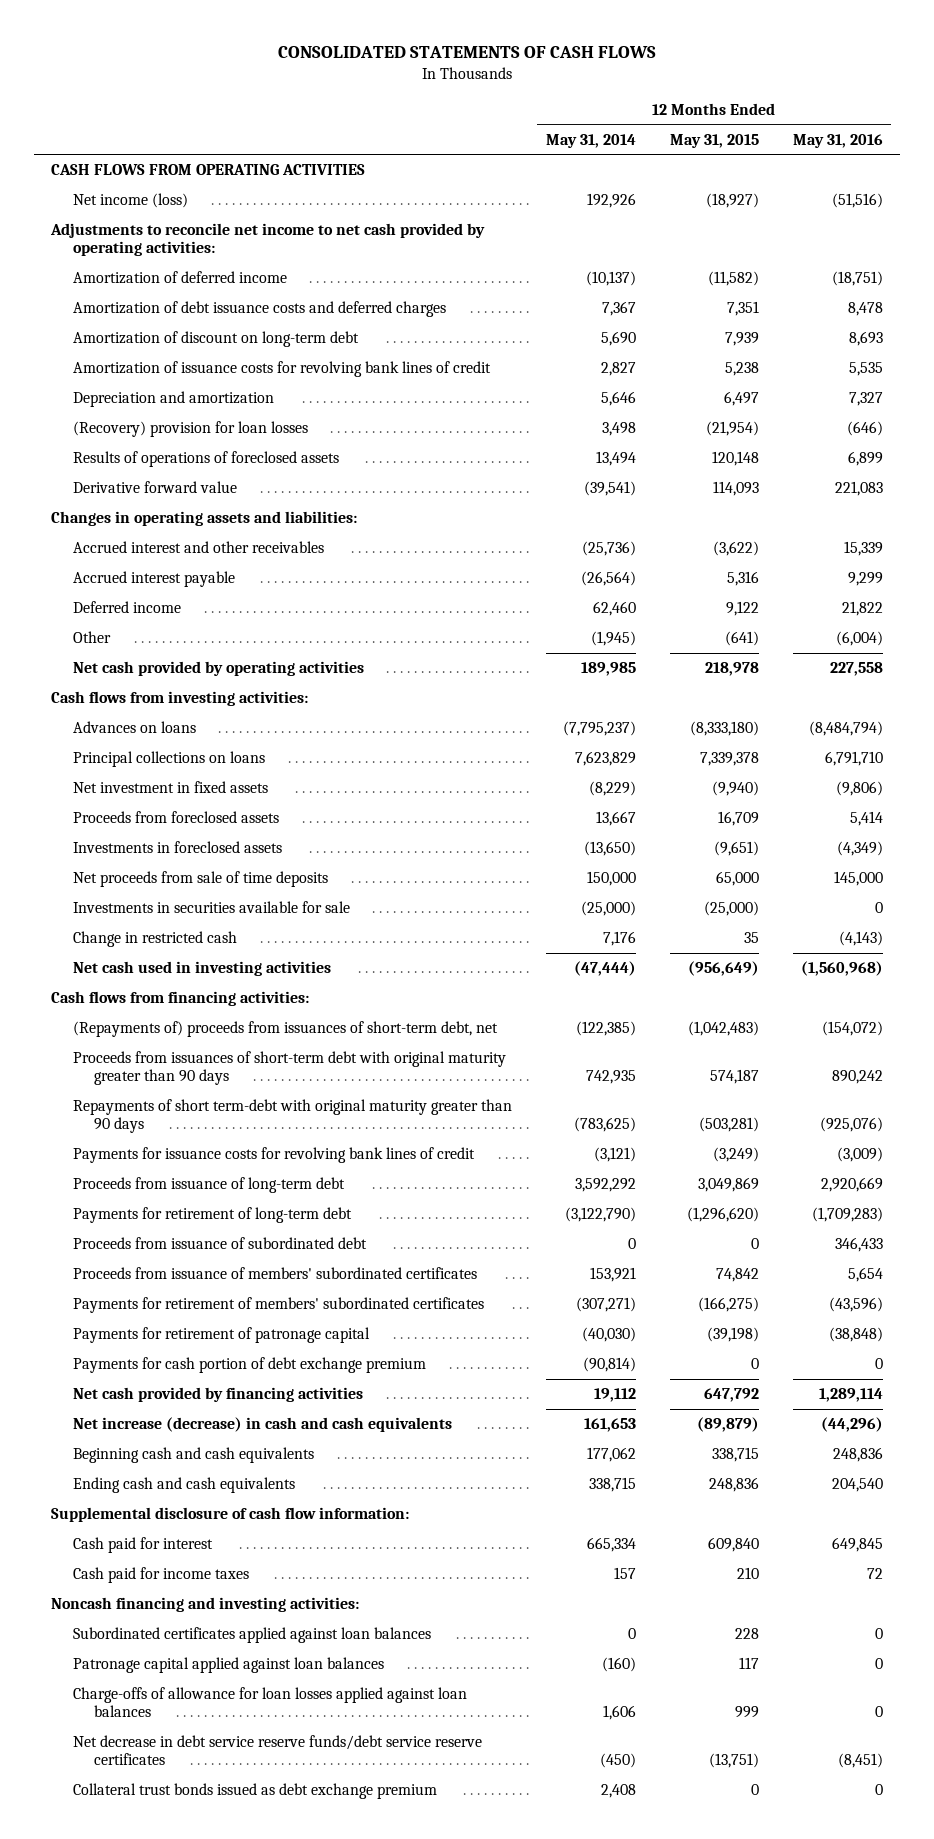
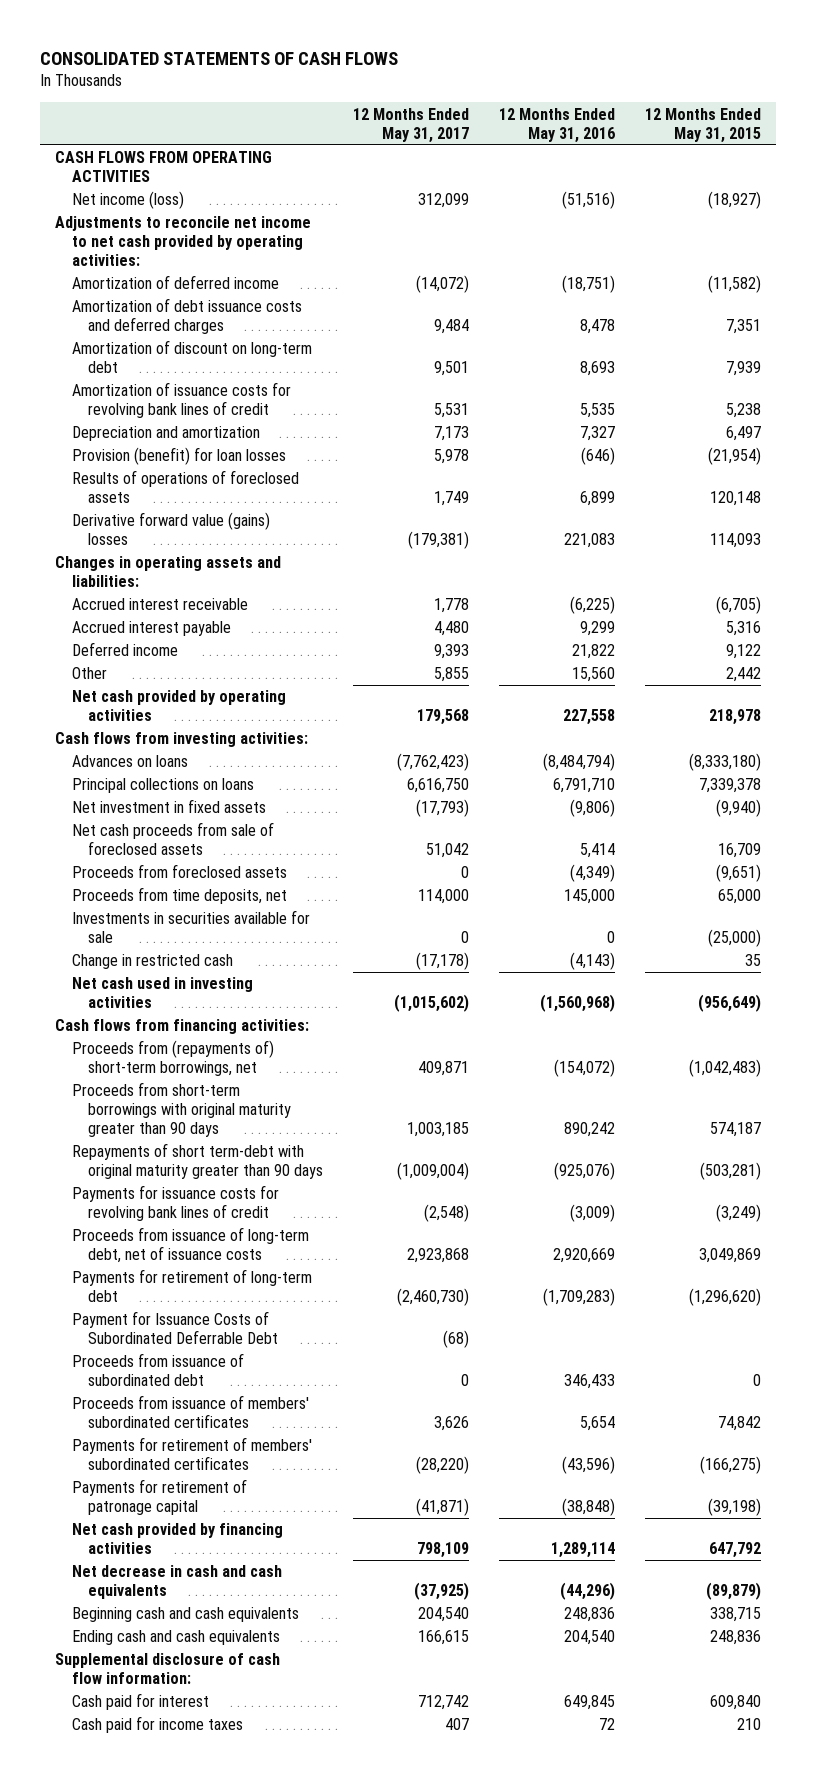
- | 12 Months Ended May 31, 2014 | 12 Months Ended May 31, 2015 | 12 Months Ended May 31, 2016
+ | 12 Months Ended May 31, 2017 | 12 Months Ended May 31, 2016 | 12 Months Ended May 31, 2015
- (Recovery) provision for loan losses | 3,498 | (21,954) | (646)
+ Provision (benefit) for loan losses | 5,978 | (646) | (21,954)
- Derivative forward value | (39,541) | 114,093 | 221,083
+ Derivative forward value (gains) losses | (179,381) | 221,083 | 114,093
- Accrued interest and other receivables | (25,736) | (3,622) | 15,339
+ Accrued interest receivable | 1,778 | (6,225) | (6,705)
- Other | (1,945) | (641) | (6,004)
+ Other | 5,855 | 15,560 | 2,442
- Proceeds from foreclosed assets | 13,667 | 16,709 | 5,414
- Investments in foreclosed assets | (13,650) | (9,651) | (4,349)
- Net proceeds from sale of time deposits | 150,000 | 65,000 | 145,000
+ Net cash proceeds from sale of foreclosed assets | 51,042 | 5,414 | 16,709
+ Proceeds from foreclosed assets | 0 | (4,349) | (9,651)
+ Proceeds from time deposits, net | 114,000 | 145,000 | 65,000
- (Repayments of) proceeds from issuances of short-term debt, net | (122,385) | (1,042,483) | (154,072)
- Proceeds from issuances of short-term debt with original maturity greater than 90 days | 742,935 | 574,187 | 890,242
+ Proceeds from (repayments of) short-term borrowings, net | 409,871 | (154,072) | (1,042,483)
+ Proceeds from short-term borrowings with original maturity greater than 90 days | 1,003,185 | 890,242 | 574,187
- Proceeds from issuance of long-term debt | 3,592,292 | 3,049,869 | 2,920,669
+ Proceeds from issuance of long-term debt, net of issuance costs | 2,923,868 | 2,920,669 | 3,049,869
+ Payment for Issuance Costs of Subordinated Deferrable Debt | (68) | |
- Payments for cash portion of debt exchange premium | (90,814) | 0 | 0
- Net increase (decrease) in cash and cash equivalents | 161,653 | (89,879) | (44,296)
+ Net decrease in cash and cash equivalents | (37,925) | (44,296) | (89,879)
- Noncash financing and investing activities:
- Subordinated certificates applied against loan balances | 0 | 228 | 0
- Patronage capital applied against loan balances | (160) | 117 | 0
- Charge-offs of allowance for loan losses applied against loan balances | 1,606 | 999 | 0
- Net decrease in debt service reserve funds/debt service reserve certificates | (450) | (13,751) | (8,451)
- Collateral trust bonds issued as debt exchange premium | 2,408 | 0 | 0

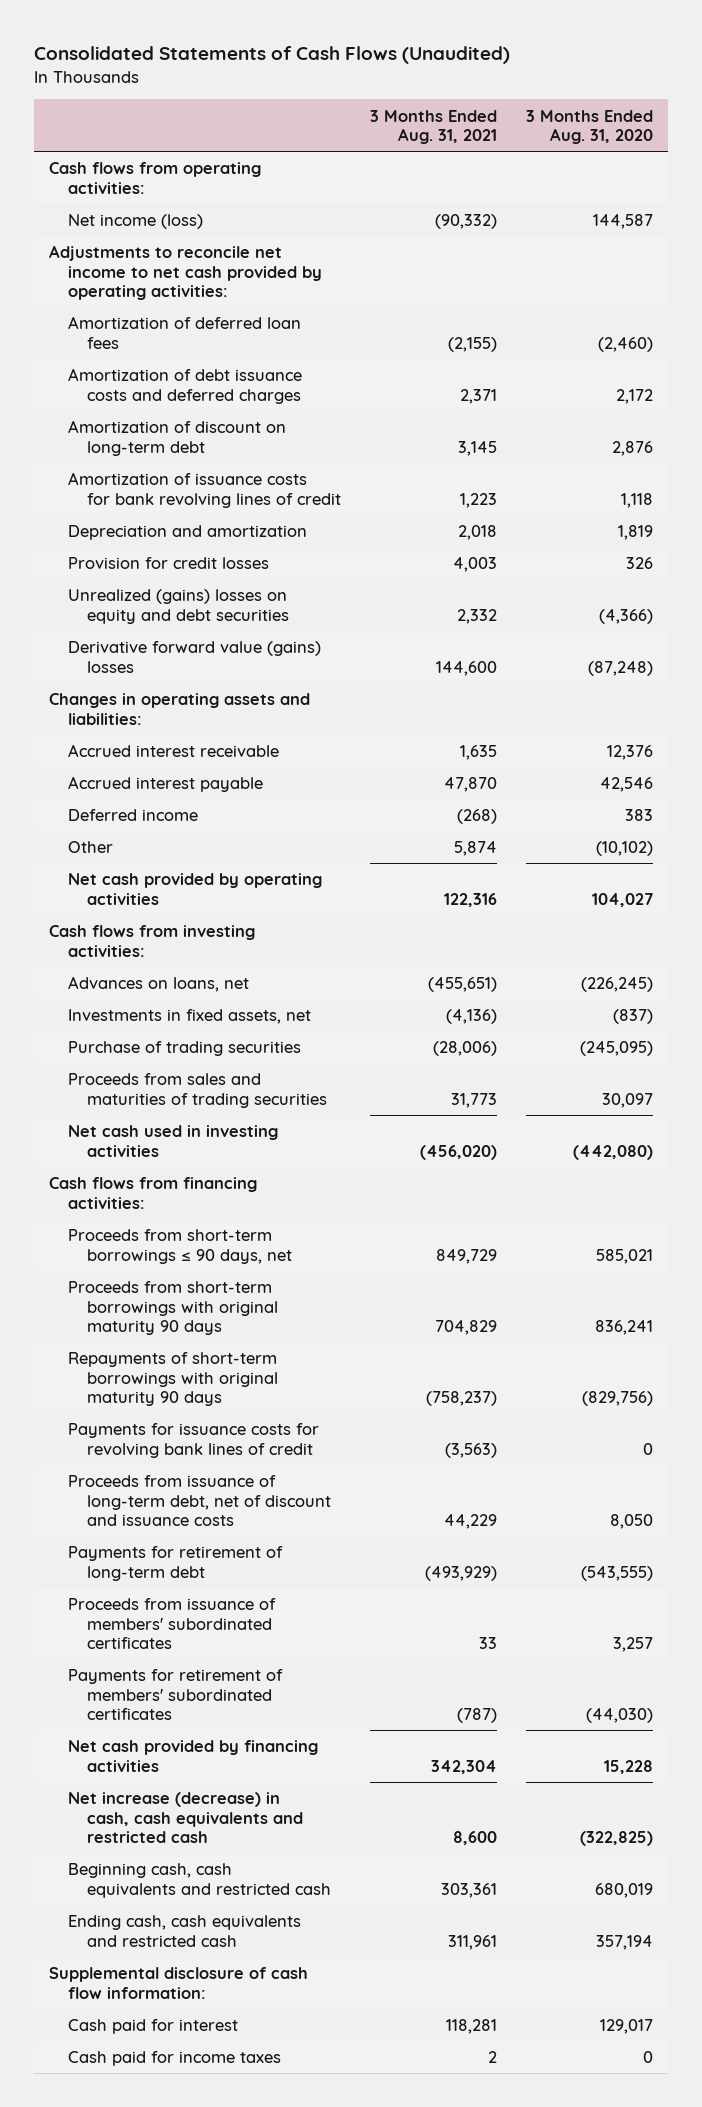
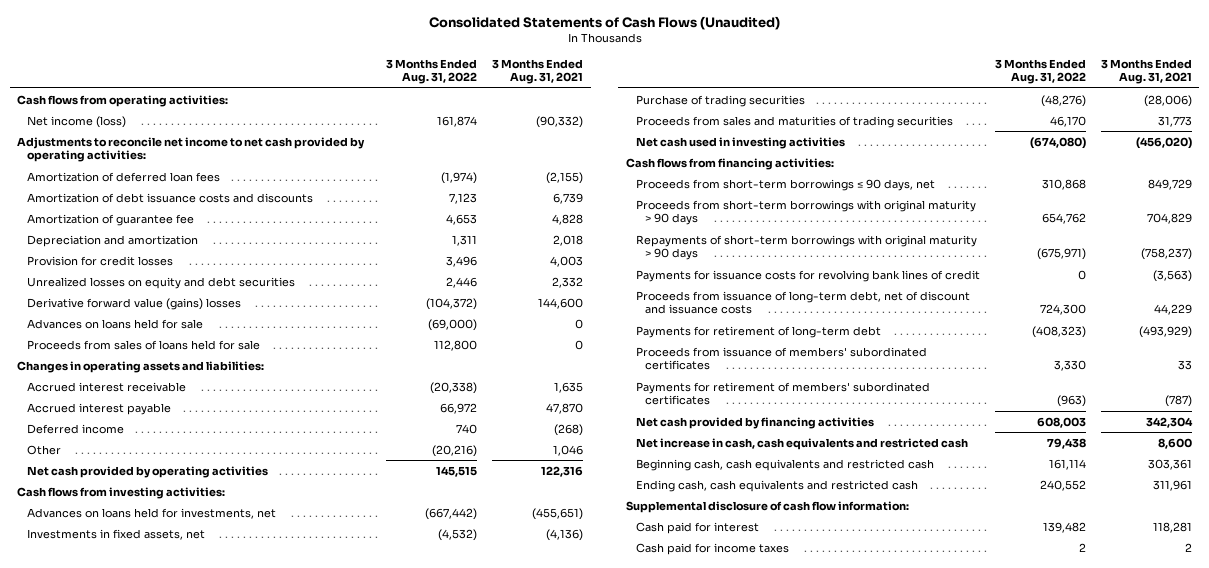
- | 3 Months Ended Aug. 31, 2021 | 3 Months Ended Aug. 31, 2020
+ | 3 Months Ended Aug. 31, 2022 | 3 Months Ended Aug. 31, 2021
- Amortization of debt issuance costs and deferred charges | 2,371 | 2,172
- Amortization of discount on long-term debt | 3,145 | 2,876
- Amortization of issuance costs for bank revolving lines of credit | 1,223 | 1,118
+ Amortization of debt issuance costs and discounts | 7,123 | 6,739
+ Amortization of guarantee fee | 4,653 | 4,828
- Unrealized (gains) losses on equity and debt securities | 2,332 | (4,366)
+ Unrealized losses on equity and debt securities | 2,446 | 2,332
+ Advances on loans held for sale | (69,000) | 0
+ Proceeds from sales of loans held for sale | 112,800 | 0
- Other | 5,874 | (10,102)
+ Other | (20,216) | 1,046
- Advances on loans, net | (455,651) | (226,245)
+ Advances on loans held for investments, net | (667,442) | (455,651)
- Proceeds from short-term borrowings with original maturity 90 days | 704,829 | 836,241
- Repayments of short-term borrowings with original maturity 90 days | (758,237) | (829,756)
+ Proceeds from short-term borrowings with original maturity > 90 days | 654,762 | 704,829
+ Repayments of short-term borrowings with original maturity > 90 days | (675,971) | (758,237)
- Net increase (decrease) in cash, cash equivalents and restricted cash | 8,600 | (322,825)
+ Net increase in cash, cash equivalents and restricted cash | 79,438 | 8,600

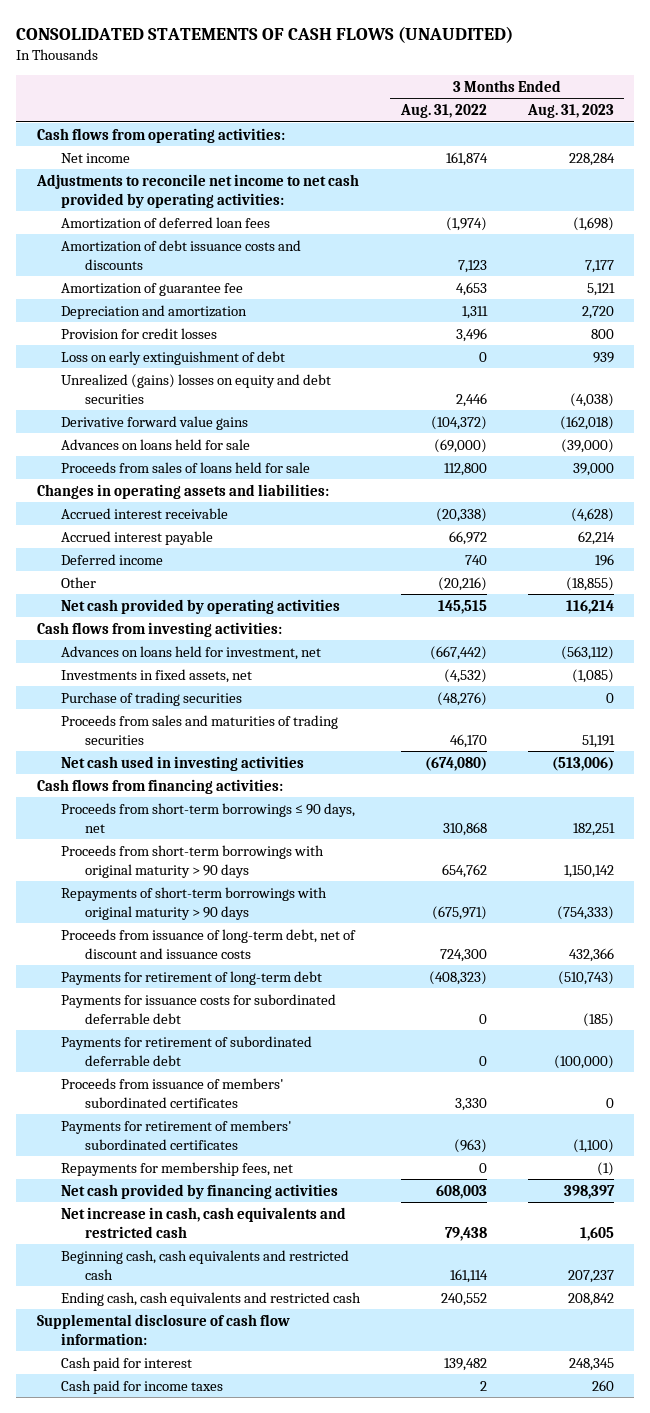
- Consolidated Statements of Cash Flows (Unaudited)
+ CONSOLIDATED STATEMENTS OF CASH FLOWS (UNAUDITED)
- | 3 Months Ended Aug. 31, 2022 | 3 Months Ended Aug. 31, 2021
+ | 3 Months Ended Aug. 31, 2022 | 3 Months Ended Aug. 31, 2023
- Net income (loss) | 161,874 | (90,332)
+ Net income | 161,874 | 228,284
- Unrealized losses on equity and debt securities | 2,446 | 2,332
- Derivative forward value (gains) losses | (104,372) | 144,600
+ Loss on early extinguishment of debt | 0 | 939
+ Unrealized (gains) losses on equity and debt securities | 2,446 | (4,038)
+ Derivative forward value gains | (104,372) | (162,018)
- Advances on loans held for investments, net | (667,442) | (455,651)
+ Advances on loans held for investment, net | (667,442) | (563,112)
- Payments for issuance costs for revolving bank lines of credit | 0 | (3,563)
+ Payments for issuance costs for subordinated deferrable debt | 0 | (185)
+ Payments for retirement of subordinated deferrable debt | 0 | (100,000)
+ Repayments for membership fees, net | 0 | (1)

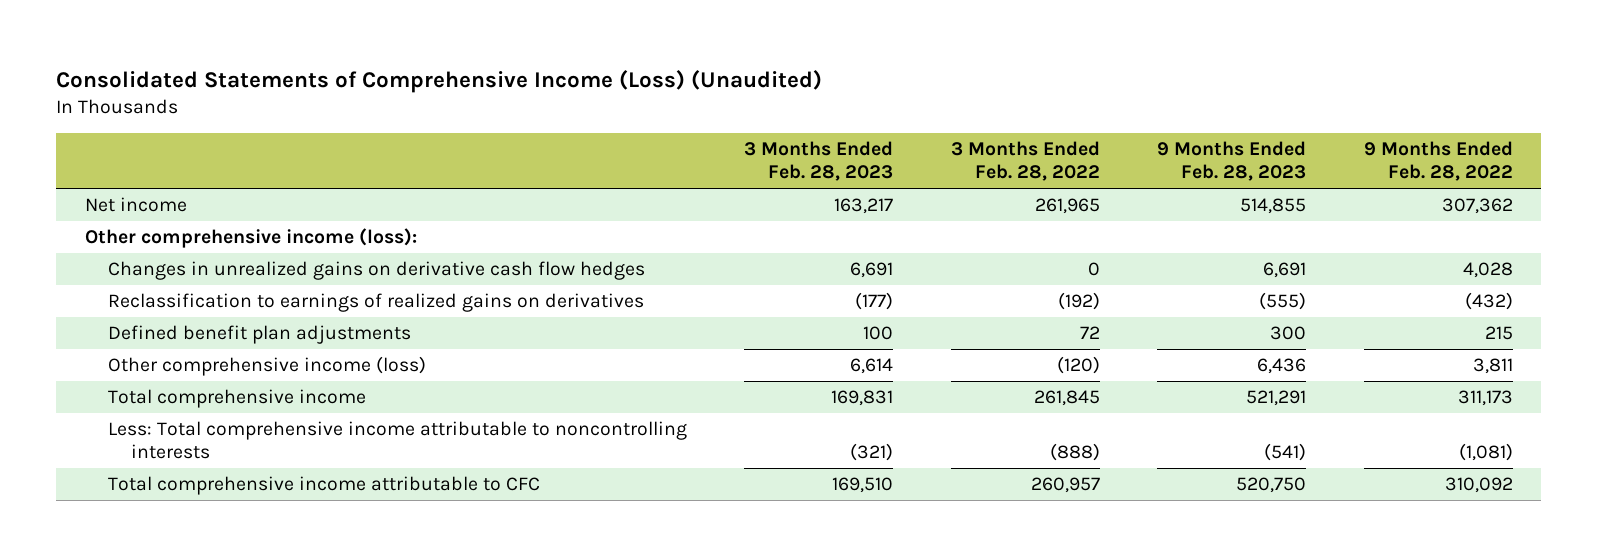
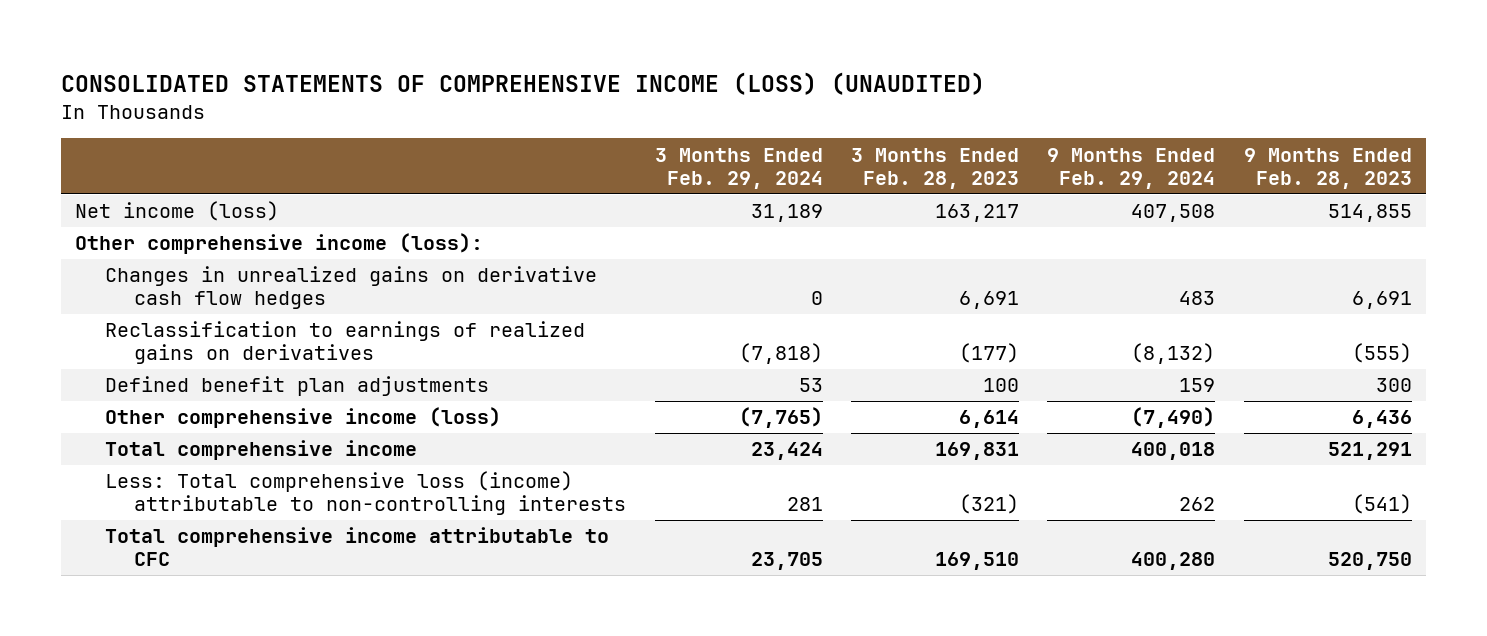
- Consolidated Statements of Comprehensive Income (Loss) (Unaudited)
+ CONSOLIDATED STATEMENTS OF COMPREHENSIVE INCOME (LOSS) (UNAUDITED)
- | 3 Months Ended Feb. 28, 2023 | 3 Months Ended Feb. 28, 2022 | 9 Months Ended Feb. 28, 2023 | 9 Months Ended Feb. 28, 2022
+ | 3 Months Ended Feb. 29, 2024 | 3 Months Ended Feb. 28, 2023 | 9 Months Ended Feb. 29, 2024 | 9 Months Ended Feb. 28, 2023
- Net income | 163,217 | 261,965 | 514,855 | 307,362
+ Net income (loss) | 31,189 | 163,217 | 407,508 | 514,855
- Less: Total comprehensive income attributable to noncontrolling interests | (321) | (888) | (541) | (1,081)
+ Less: Total comprehensive loss (income) attributable to non-controlling interests | 281 | (321) | 262 | (541)

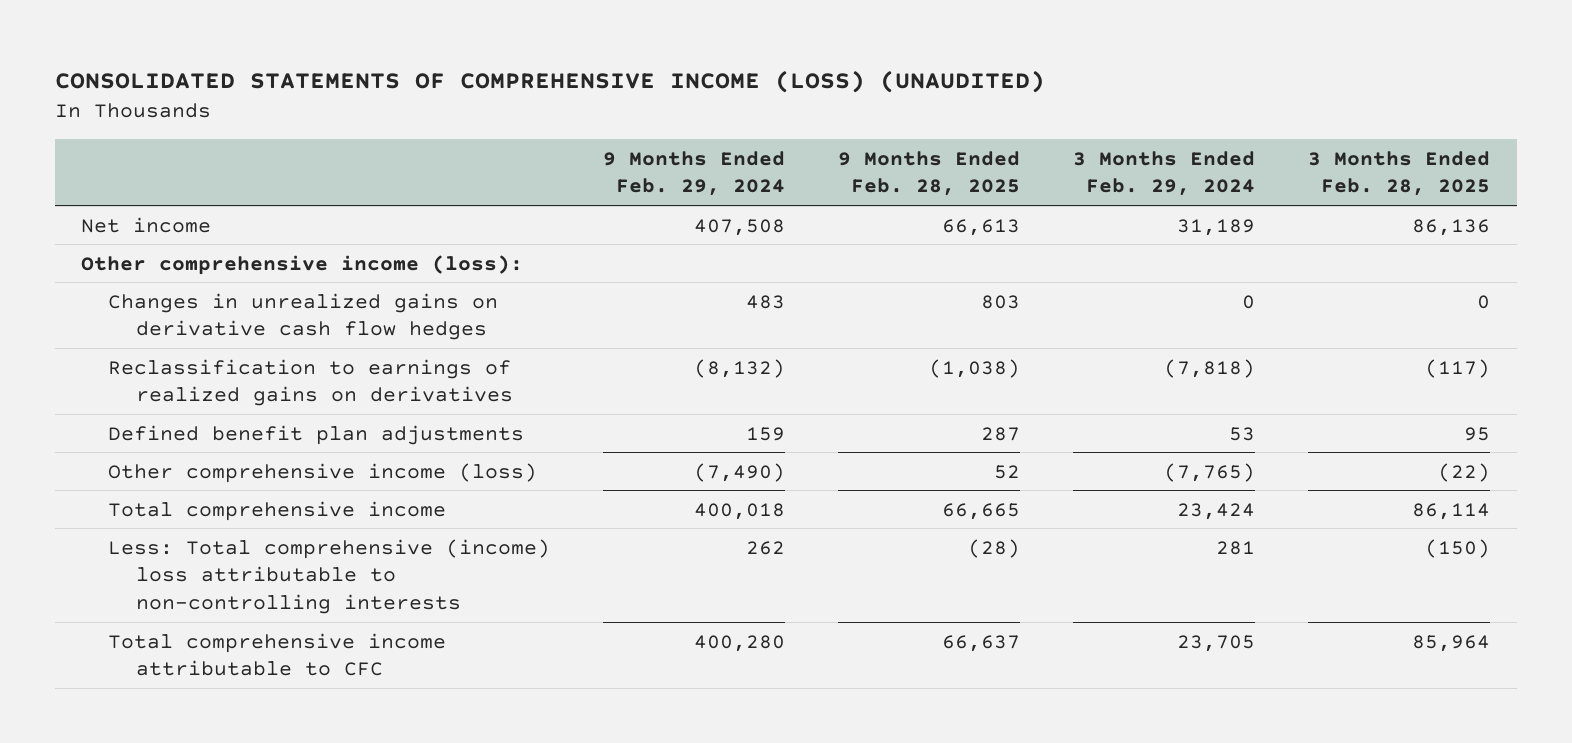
- | 3 Months Ended Feb. 29, 2024 | 3 Months Ended Feb. 28, 2023 | 9 Months Ended Feb. 29, 2024 | 9 Months Ended Feb. 28, 2023
+ | 9 Months Ended Feb. 29, 2024 | 9 Months Ended Feb. 28, 2025 | 3 Months Ended Feb. 29, 2024 | 3 Months Ended Feb. 28, 2025
- Net income (loss) | 31,189 | 163,217 | 407,508 | 514,855
+ Net income | 407,508 | 66,613 | 31,189 | 86,136
- Less: Total comprehensive loss (income) attributable to non-controlling interests | 281 | (321) | 262 | (541)
+ Less: Total comprehensive (income) loss attributable to non-controlling interests | 262 | (28) | 281 | (150)

